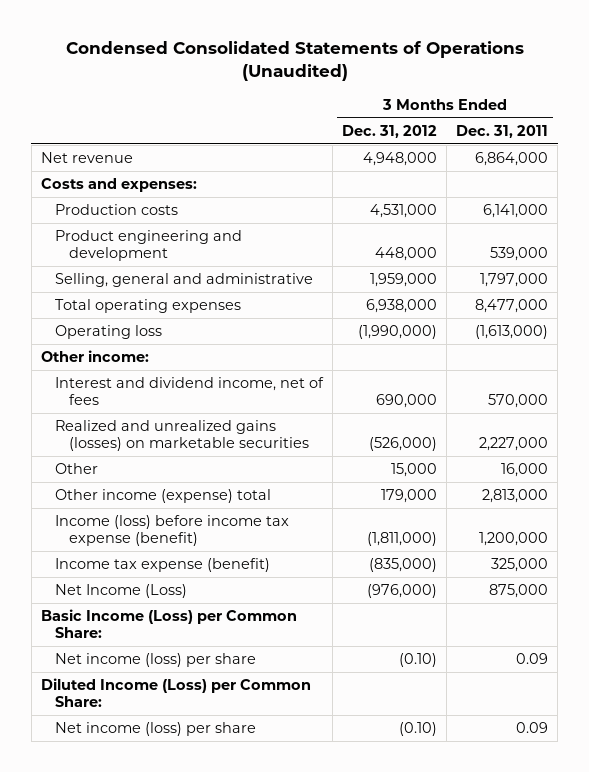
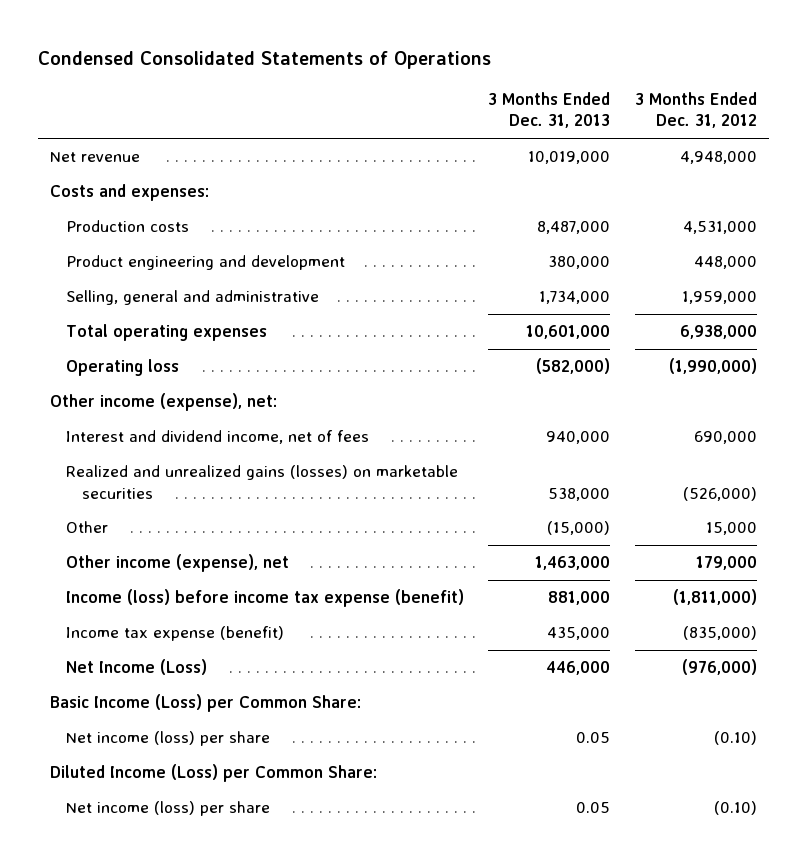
- Condensed Consolidated Statements of Operations (Unaudited)
+ Condensed Consolidated Statements of Operations
- | 3 Months Ended Dec. 31, 2012 | 3 Months Ended Dec. 31, 2011
+ | 3 Months Ended Dec. 31, 2013 | 3 Months Ended Dec. 31, 2012
- Other income:
+ Other income (expense), net:
- Other income (expense) total | 179,000 | 2,813,000
+ Other income (expense), net | 1,463,000 | 179,000

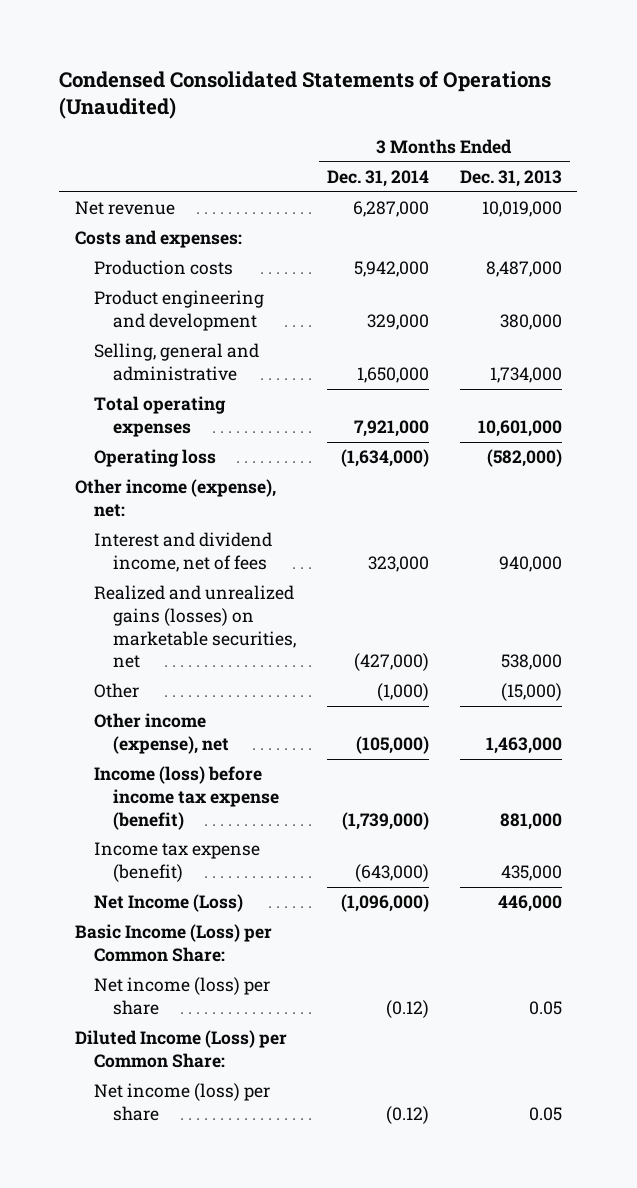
- Condensed Consolidated Statements of Operations
+ Condensed Consolidated Statements of Operations (Unaudited)
- | 3 Months Ended Dec. 31, 2013 | 3 Months Ended Dec. 31, 2012
+ | 3 Months Ended Dec. 31, 2014 | 3 Months Ended Dec. 31, 2013
- Realized and unrealized gains (losses) on marketable securities | 538,000 | (526,000)
+ Realized and unrealized gains (losses) on marketable securities, net | (427,000) | 538,000

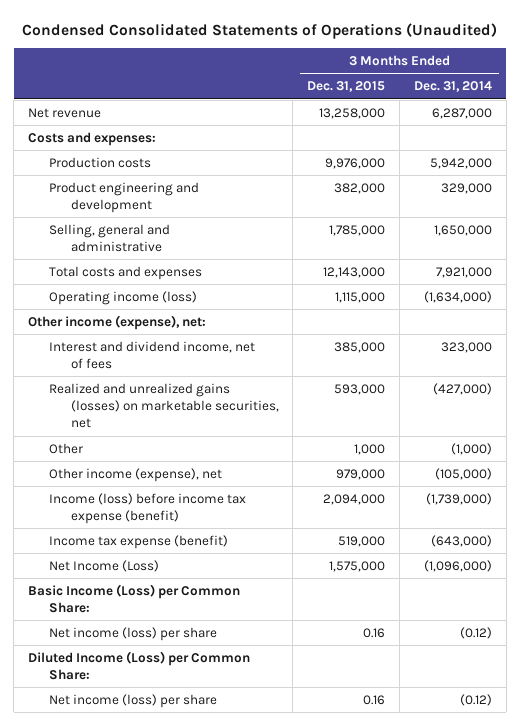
- | 3 Months Ended Dec. 31, 2014 | 3 Months Ended Dec. 31, 2013
+ | 3 Months Ended Dec. 31, 2015 | 3 Months Ended Dec. 31, 2014
- Total operating expenses | 7,921,000 | 10,601,000
- Operating loss | (1,634,000) | (582,000)
+ Total costs and expenses | 12,143,000 | 7,921,000
+ Operating income (loss) | 1,115,000 | (1,634,000)

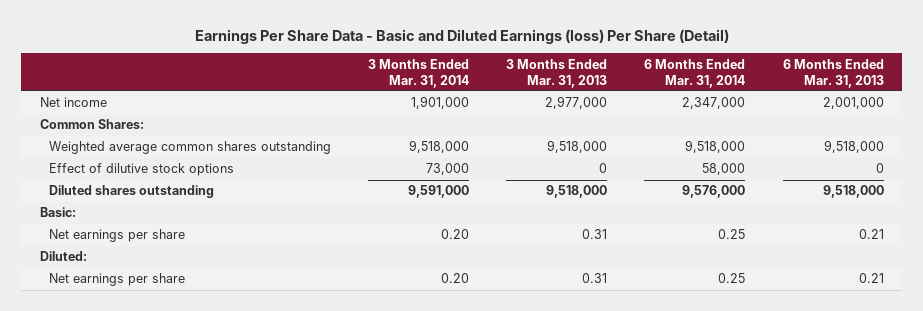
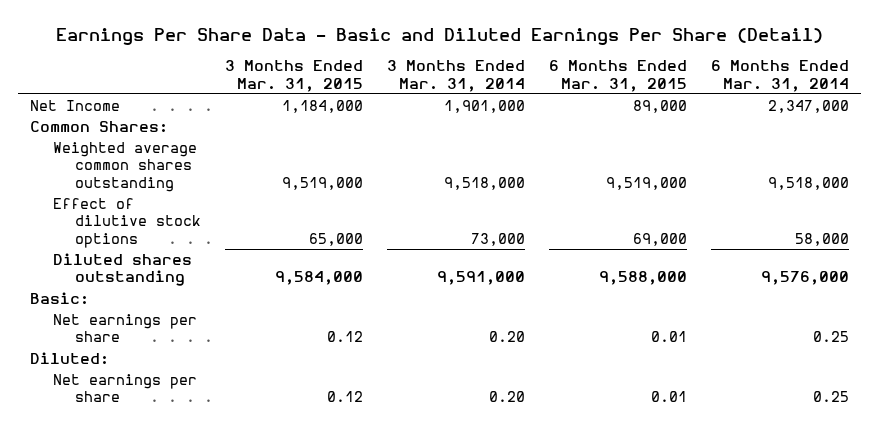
- Earnings Per Share Data - Basic and Diluted Earnings (loss) Per Share (Detail)
+ Earnings Per Share Data - Basic and Diluted Earnings Per Share (Detail)
- | 3 Months Ended Mar. 31, 2014 | 3 Months Ended Mar. 31, 2013 | 6 Months Ended Mar. 31, 2014 | 6 Months Ended Mar. 31, 2013
+ | 3 Months Ended Mar. 31, 2015 | 3 Months Ended Mar. 31, 2014 | 6 Months Ended Mar. 31, 2015 | 6 Months Ended Mar. 31, 2014
- Net income | 1,901,000 | 2,977,000 | 2,347,000 | 2,001,000
+ Net Income | 1,184,000 | 1,901,000 | 89,000 | 2,347,000

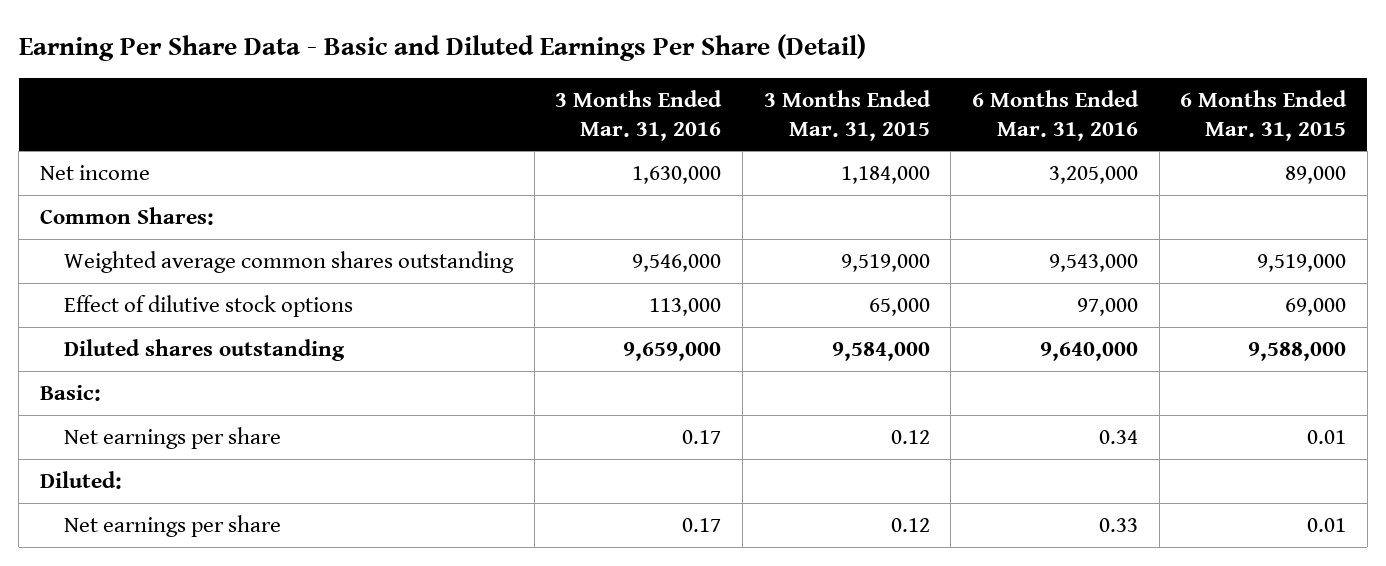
- Earnings Per Share Data - Basic and Diluted Earnings Per Share (Detail)
+ Earning Per Share Data - Basic and Diluted Earnings Per Share (Detail)
- | 3 Months Ended Mar. 31, 2015 | 3 Months Ended Mar. 31, 2014 | 6 Months Ended Mar. 31, 2015 | 6 Months Ended Mar. 31, 2014
+ | 3 Months Ended Mar. 31, 2016 | 3 Months Ended Mar. 31, 2015 | 6 Months Ended Mar. 31, 2016 | 6 Months Ended Mar. 31, 2015
- Net Income | 1,184,000 | 1,901,000 | 89,000 | 2,347,000
+ Net income | 1,630,000 | 1,184,000 | 3,205,000 | 89,000

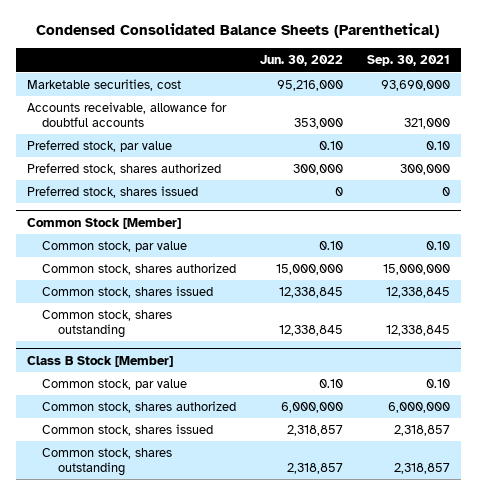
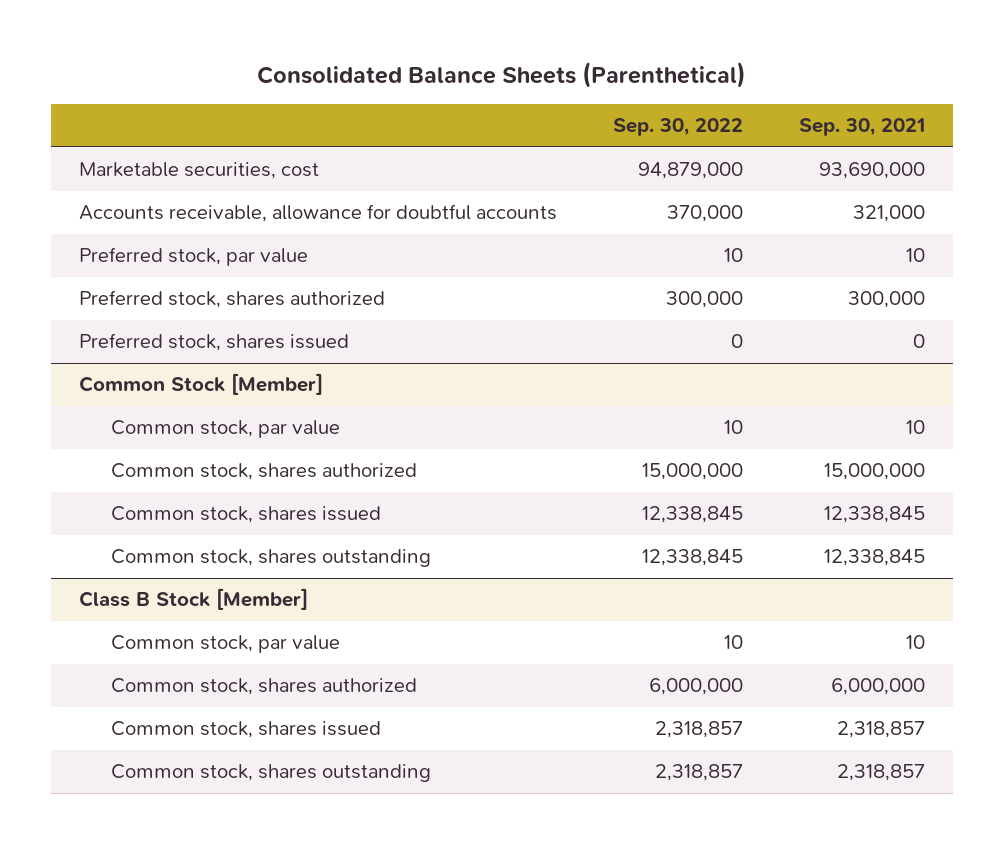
- Condensed Consolidated Balance Sheets (Parenthetical)
+ Consolidated Balance Sheets (Parenthetical)
- | Jun. 30, 2022 | Sep. 30, 2021
+ | Sep. 30, 2022 | Sep. 30, 2021
- Preferred stock, par value | 0.10 | 0.10
+ Preferred stock, par value | 10 | 10
@ Common Stock [Member]
- Common stock, par value | 0.10 | 0.10
+ Common stock, par value | 10 | 10
@ Class B Stock [Member]
- Common stock, par value | 0.10 | 0.10
+ Common stock, par value | 10 | 10

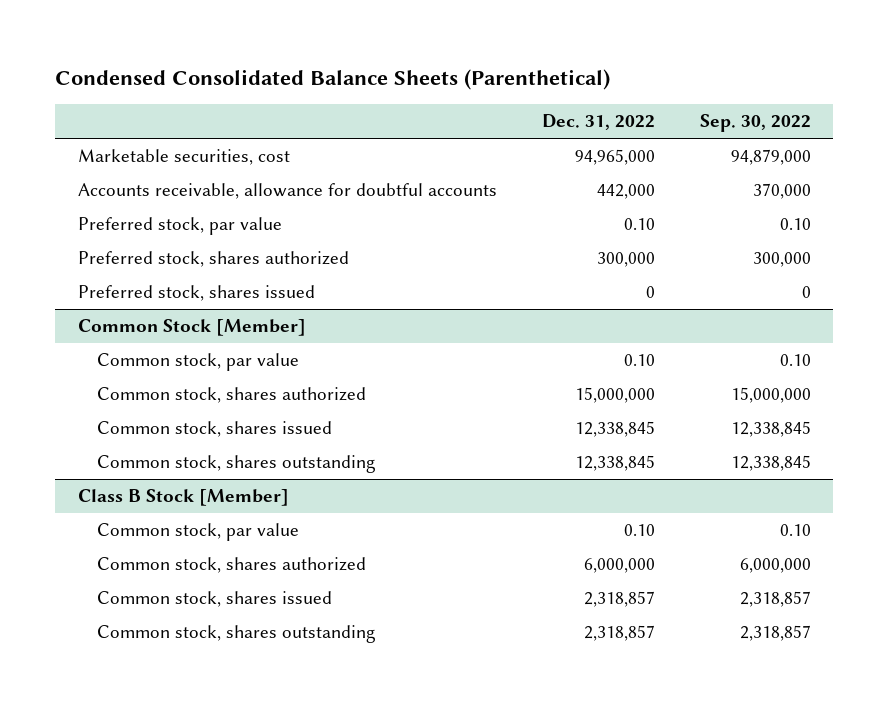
- Consolidated Balance Sheets (Parenthetical)
+ Condensed Consolidated Balance Sheets (Parenthetical)
- | Sep. 30, 2022 | Sep. 30, 2021
+ | Dec. 31, 2022 | Sep. 30, 2022
- Preferred stock, par value | 10 | 10
+ Preferred stock, par value | 0.10 | 0.10
@ Common Stock [Member]
- Common stock, par value | 10 | 10
+ Common stock, par value | 0.10 | 0.10
@ Class B Stock [Member]
- Common stock, par value | 10 | 10
+ Common stock, par value | 0.10 | 0.10

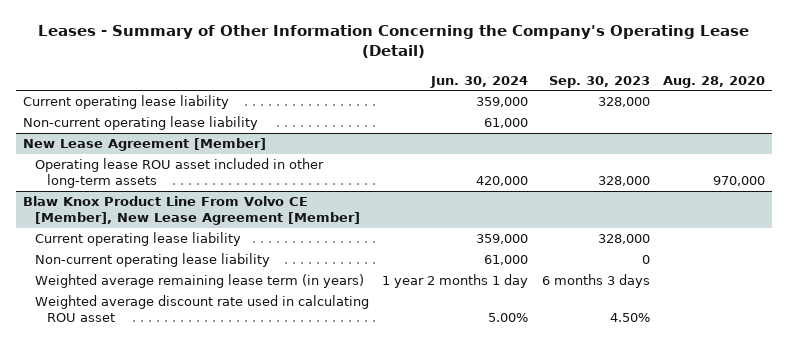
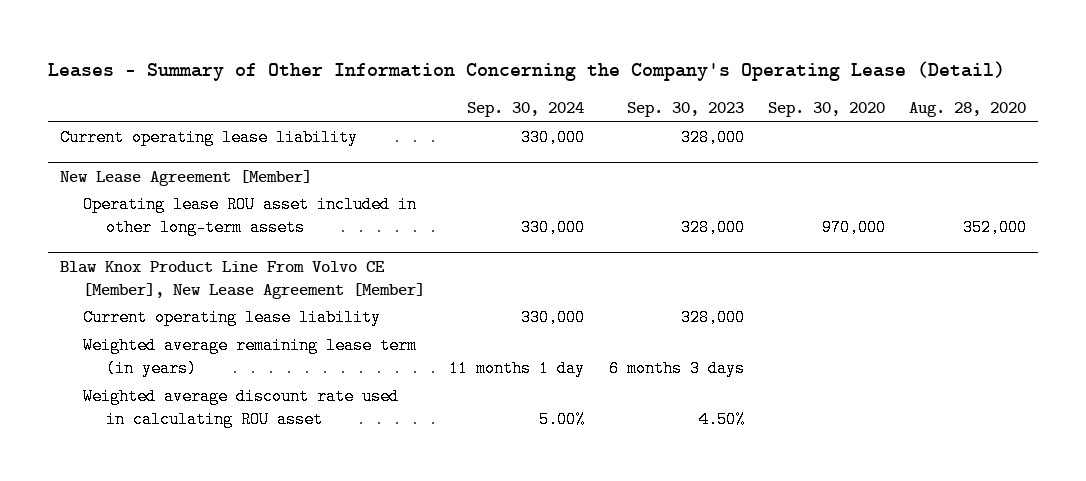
- | Jun. 30, 2024 | Sep. 30, 2023 | Aug. 28, 2020
+ | Sep. 30, 2024 | Sep. 30, 2023 | Sep. 30, 2020 | Aug. 28, 2020
- Non-current operating lease liability | 61,000 | |
@ New Lease Agreement [Member]
- Operating lease ROU asset included in other long-term assets | 420,000 | 328,000 | 970,000
+ Operating lease ROU asset included in other long-term assets | 330,000 | 328,000 | 970,000 | 352,000
@ Blaw Knox Product Line From Volvo CE [Member], New Lease Agreement [Member]
- Non-current operating lease liability | 61,000 | 0 |

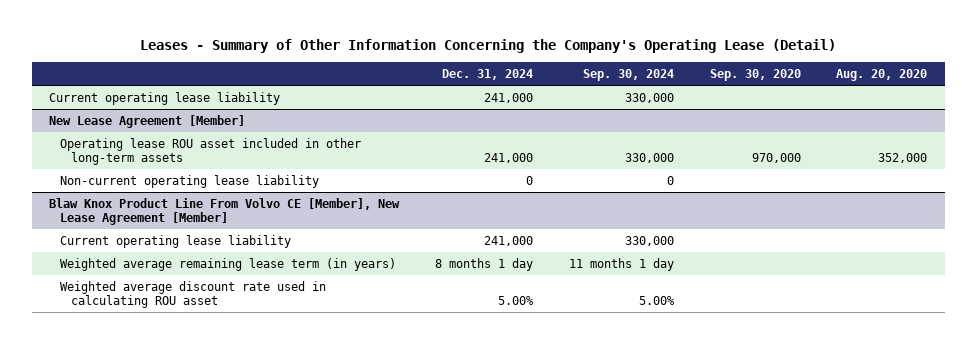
- | Sep. 30, 2024 | Sep. 30, 2023 | Sep. 30, 2020 | Aug. 28, 2020
+ | Dec. 31, 2024 | Sep. 30, 2024 | Sep. 30, 2020 | Aug. 20, 2020
@ New Lease Agreement [Member]
+ Non-current operating lease liability | 0 | 0 | |

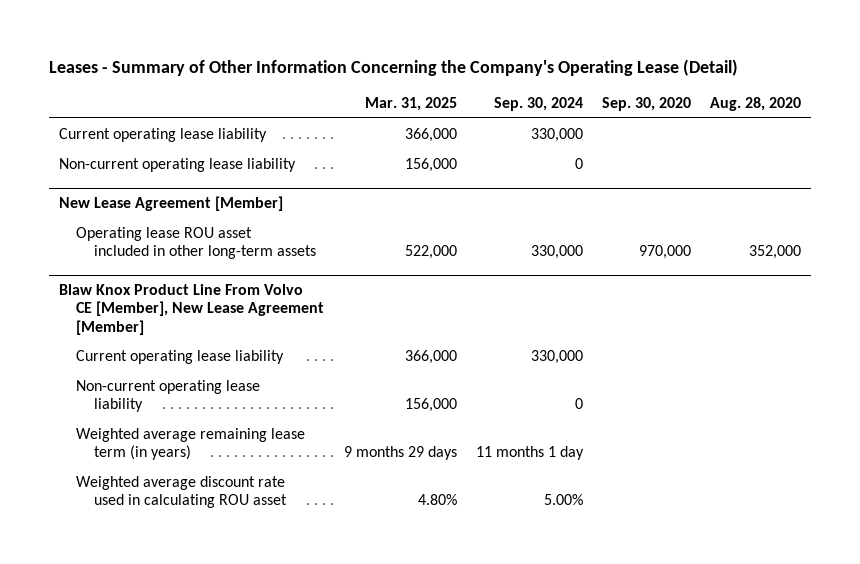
- | Dec. 31, 2024 | Sep. 30, 2024 | Sep. 30, 2020 | Aug. 20, 2020
+ | Mar. 31, 2025 | Sep. 30, 2024 | Sep. 30, 2020 | Aug. 28, 2020
+ Non-current operating lease liability | 156,000 | 0 | |
@ New Lease Agreement [Member]
- Non-current operating lease liability | 0 | 0 | |
@ Blaw Knox Product Line From Volvo CE [Member], New Lease Agreement [Member]
+ Non-current operating lease liability | 156,000 | 0 | |

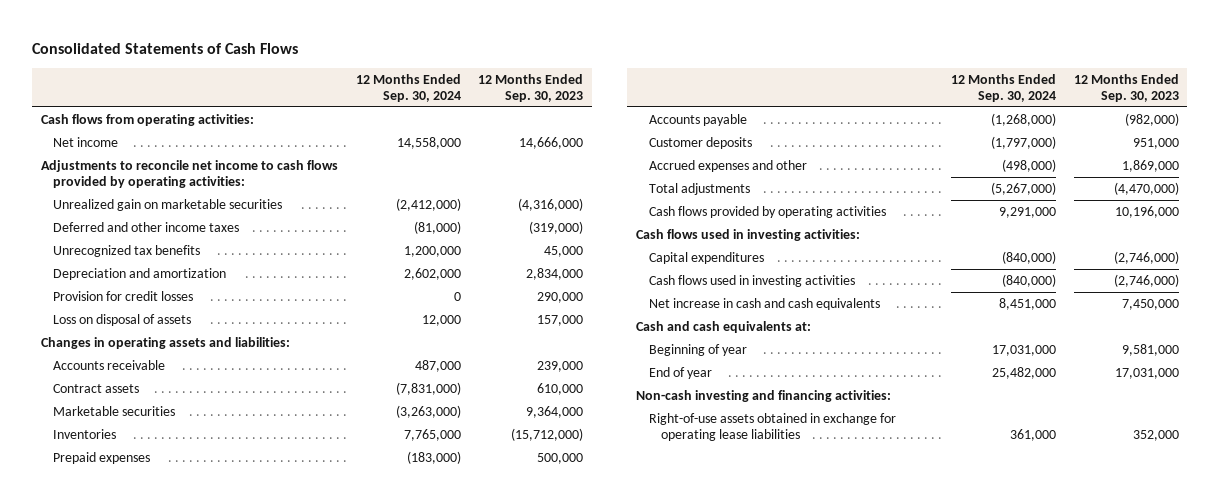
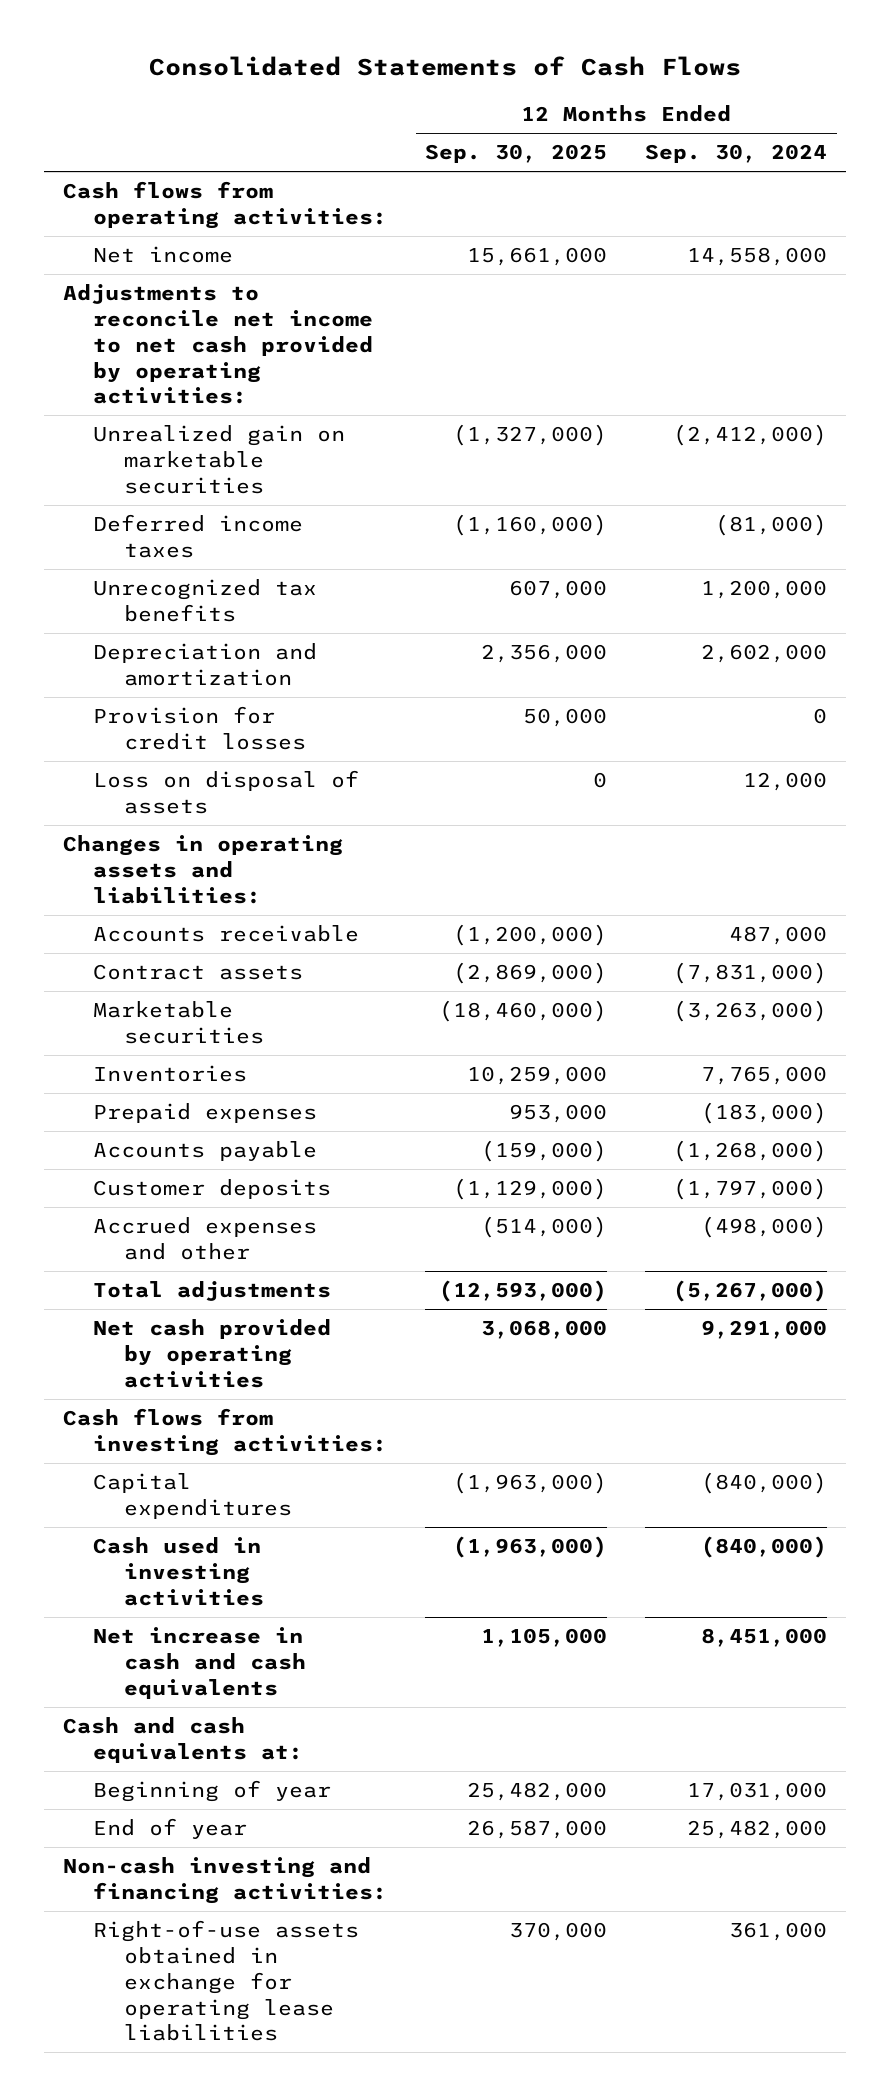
- | 12 Months Ended Sep. 30, 2024 | 12 Months Ended Sep. 30, 2023
+ | 12 Months Ended Sep. 30, 2025 | 12 Months Ended Sep. 30, 2024
- Adjustments to reconcile net income to cash flows provided by operating activities:
+ Adjustments to reconcile net income to net cash provided by operating activities:
- Deferred and other income taxes | (81,000) | (319,000)
+ Deferred income taxes | (1,160,000) | (81,000)
- Cash flows provided by operating activities | 9,291,000 | 10,196,000
- Cash flows used in investing activities:
+ Net cash provided by operating activities | 3,068,000 | 9,291,000
+ Cash flows from investing activities:
- Cash flows used in investing activities | (840,000) | (2,746,000)
+ Cash used in investing activities | (1,963,000) | (840,000)

